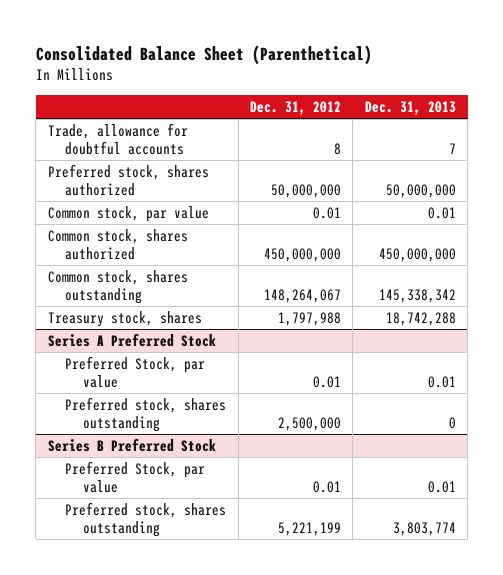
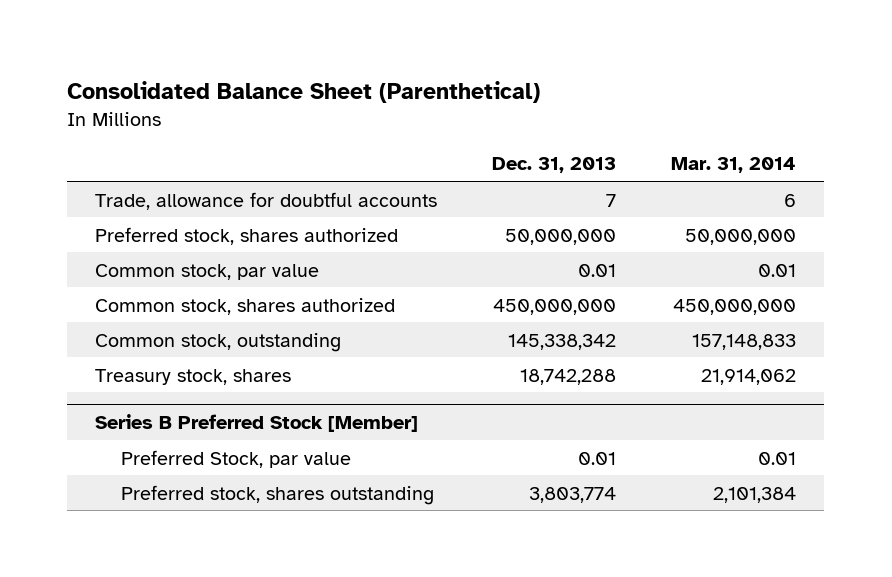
- | Dec. 31, 2012 | Dec. 31, 2013
+ | Dec. 31, 2013 | Mar. 31, 2014
- Common stock, shares outstanding | 148,264,067 | 145,338,342
+ Common stock, outstanding | 145,338,342 | 157,148,833
- Series A Preferred Stock
- Preferred Stock, par value | 0.01 | 0.01
- Preferred stock, shares outstanding | 2,500,000 | 0
- Series B Preferred Stock
+ Series B Preferred Stock [Member]

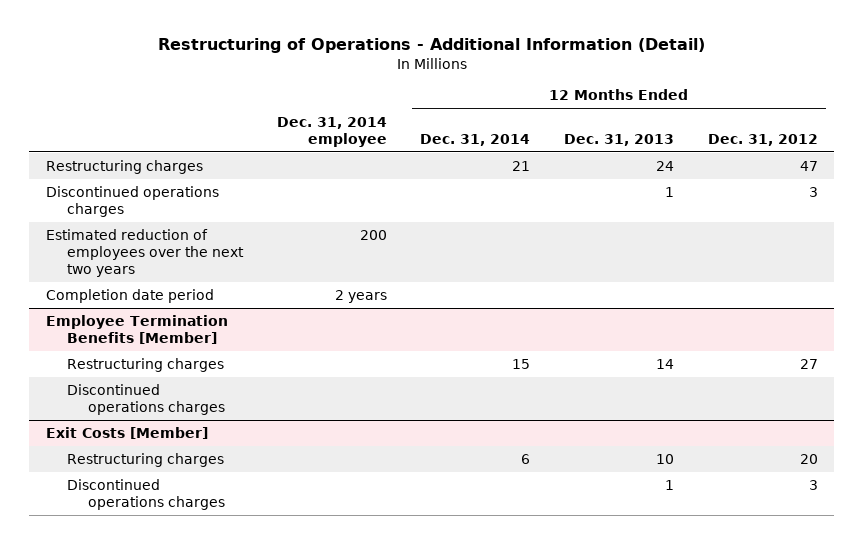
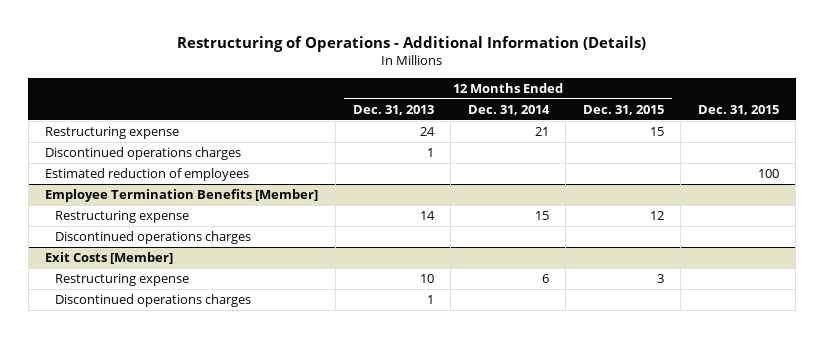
- Restructuring of Operations - Additional Information (Detail)
+ Restructuring of Operations - Additional Information (Details)
- | Dec. 31, 2014 employee | 12 Months Ended Dec. 31, 2014 | 12 Months Ended Dec. 31, 2013 | 12 Months Ended Dec. 31, 2012
+ | 12 Months Ended Dec. 31, 2013 | 12 Months Ended Dec. 31, 2014 | 12 Months Ended Dec. 31, 2015 | Dec. 31, 2015
- Restructuring charges | | 21 | 24 | 47
+ Restructuring expense | 24 | 21 | 15 |
- Estimated reduction of employees over the next two years | 200 | | |
- Completion date period | 2 years | | |
+ Estimated reduction of employees | | | | 100
@ Employee Termination Benefits [Member]
- Restructuring charges | | 15 | 14 | 27
+ Restructuring expense | 14 | 15 | 12 |
@ Exit Costs [Member]
- Restructuring charges | | 6 | 10 | 20
+ Restructuring expense | 10 | 6 | 3 |

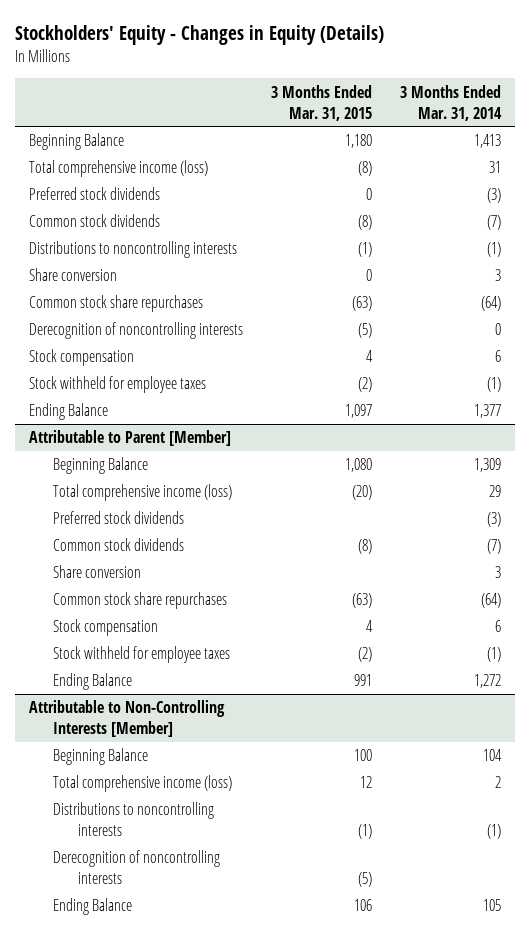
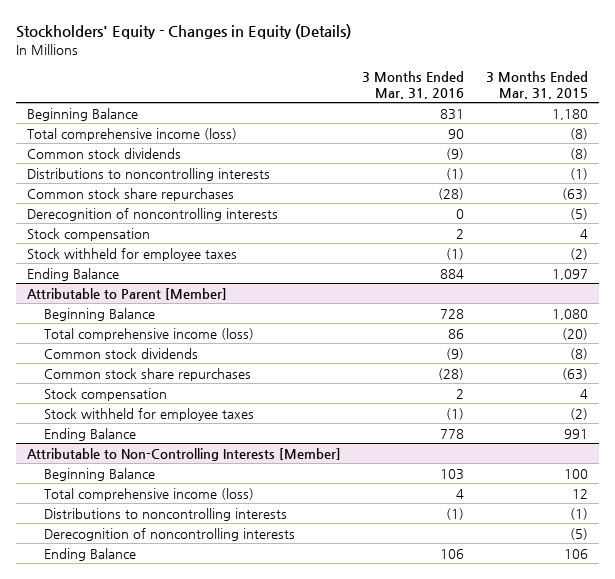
- | 3 Months Ended Mar. 31, 2015 | 3 Months Ended Mar. 31, 2014
+ | 3 Months Ended Mar. 31, 2016 | 3 Months Ended Mar. 31, 2015
- Preferred stock dividends | 0 | (3)
- Share conversion | 0 | 3
@ Attributable to Parent [Member]
- Preferred stock dividends | | (3)
- Share conversion | | 3

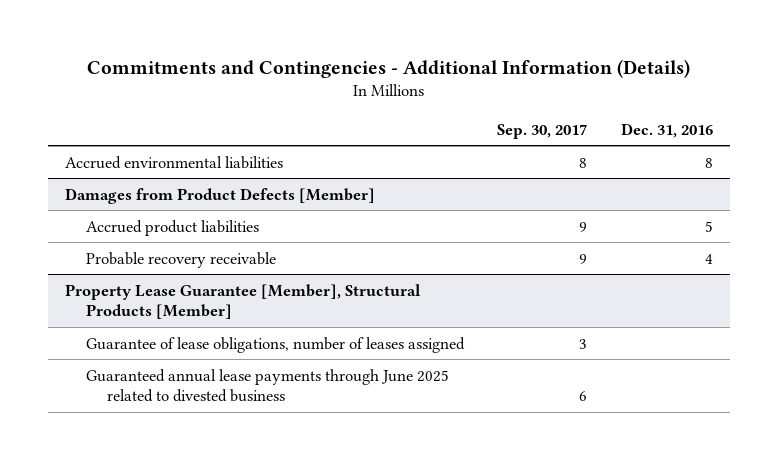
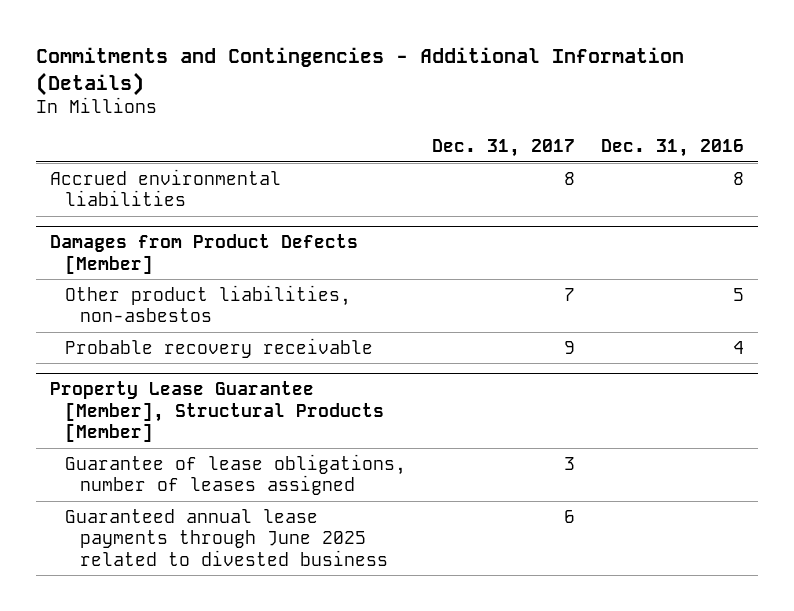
- | Sep. 30, 2017 | Dec. 31, 2016
+ | Dec. 31, 2017 | Dec. 31, 2016
@ Damages from Product Defects [Member]
- Accrued product liabilities | 9 | 5
+ Other product liabilities, non-asbestos | 7 | 5

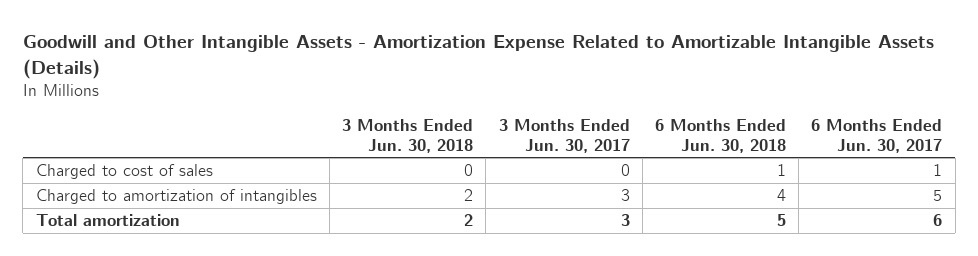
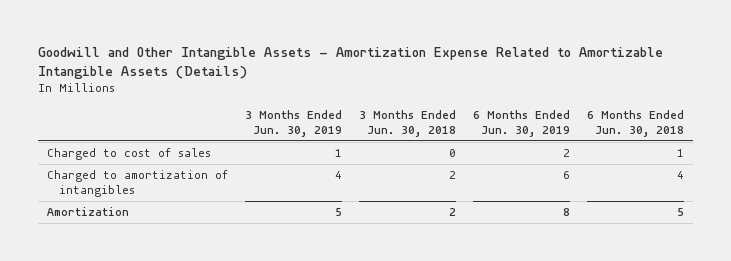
- | 3 Months Ended Jun. 30, 2018 | 3 Months Ended Jun. 30, 2017 | 6 Months Ended Jun. 30, 2018 | 6 Months Ended Jun. 30, 2017
+ | 3 Months Ended Jun. 30, 2019 | 3 Months Ended Jun. 30, 2018 | 6 Months Ended Jun. 30, 2019 | 6 Months Ended Jun. 30, 2018
- Total amortization | 2 | 3 | 5 | 6
+ Amortization | 5 | 2 | 8 | 5

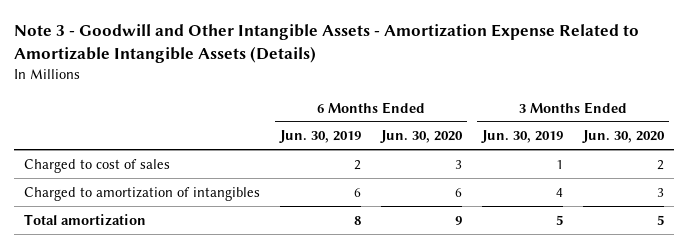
- Goodwill and Other Intangible Assets - Amortization Expense Related to Amortizable Intangible Assets (Details)
+ Note 3 - Goodwill and Other Intangible Assets - Amortization Expense Related to Amortizable Intangible Assets (Details)
- | 3 Months Ended Jun. 30, 2019 | 3 Months Ended Jun. 30, 2018 | 6 Months Ended Jun. 30, 2019 | 6 Months Ended Jun. 30, 2018
+ | 6 Months Ended Jun. 30, 2019 | 6 Months Ended Jun. 30, 2020 | 3 Months Ended Jun. 30, 2019 | 3 Months Ended Jun. 30, 2020
- Amortization | 5 | 2 | 8 | 5
+ Total amortization | 8 | 9 | 5 | 5

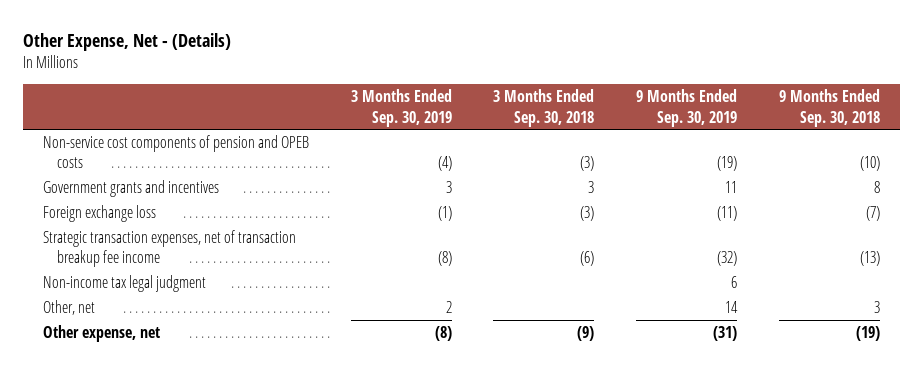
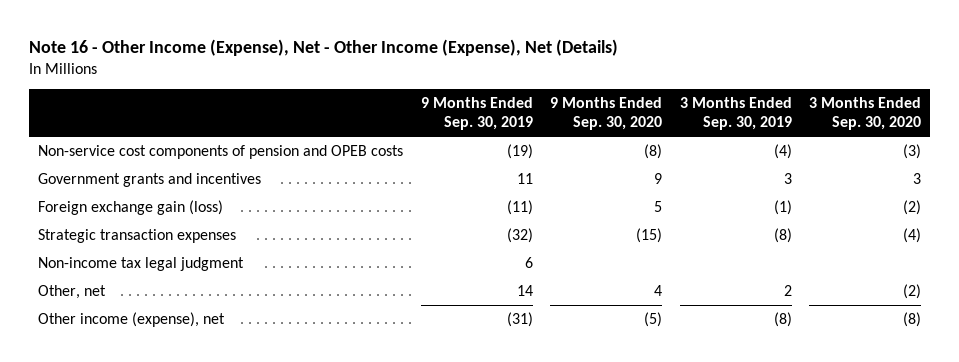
- Other Expense, Net - (Details)
+ Note 16 - Other Income (Expense), Net - Other Income (Expense), Net (Details)
- | 3 Months Ended Sep. 30, 2019 | 3 Months Ended Sep. 30, 2018 | 9 Months Ended Sep. 30, 2019 | 9 Months Ended Sep. 30, 2018
+ | 9 Months Ended Sep. 30, 2019 | 9 Months Ended Sep. 30, 2020 | 3 Months Ended Sep. 30, 2019 | 3 Months Ended Sep. 30, 2020
- Foreign exchange loss | (1) | (3) | (11) | (7)
- Strategic transaction expenses, net of transaction breakup fee income | (8) | (6) | (32) | (13)
+ Foreign exchange gain (loss) | (11) | 5 | (1) | (2)
+ Strategic transaction expenses | (32) | (15) | (8) | (4)
- Other expense, net | (8) | (9) | (31) | (19)
+ Other income (expense), net | (31) | (5) | (8) | (8)

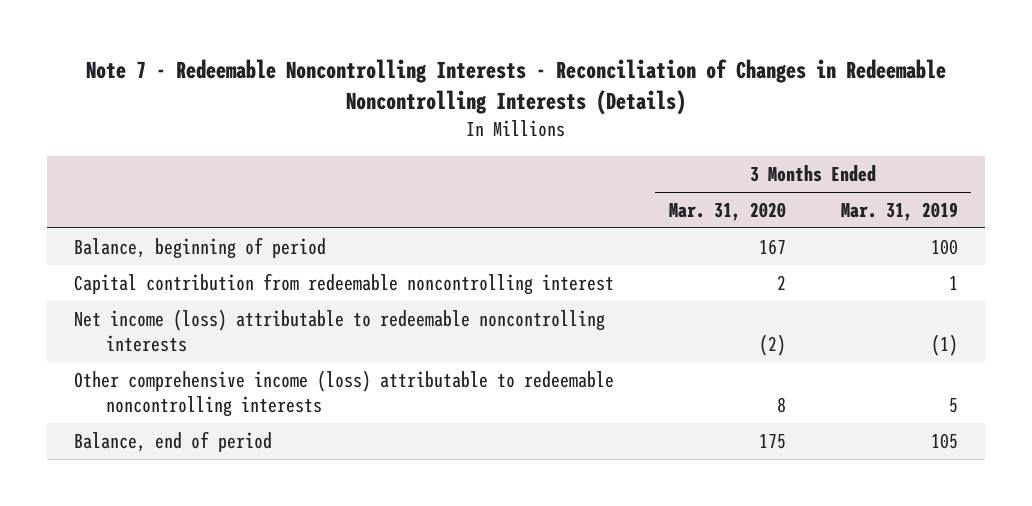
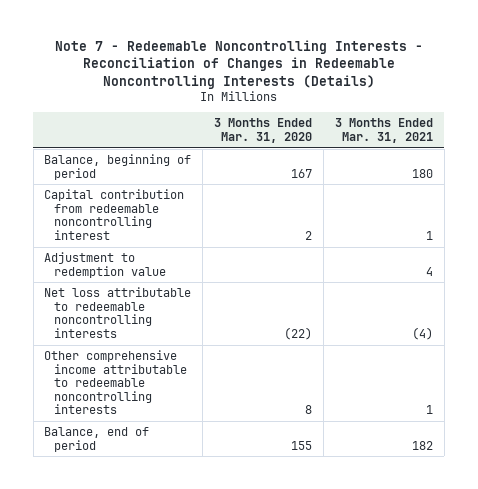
- | 3 Months Ended Mar. 31, 2020 | 3 Months Ended Mar. 31, 2019
+ | 3 Months Ended Mar. 31, 2020 | 3 Months Ended Mar. 31, 2021
- Net income (loss) attributable to redeemable noncontrolling interests | (2) | (1)
- Other comprehensive income (loss) attributable to redeemable noncontrolling interests | 8 | 5
- Balance, end of period | 175 | 105
+ Adjustment to redemption value | | 4
+ Net loss attributable to redeemable noncontrolling interests | (22) | (4)
+ Other comprehensive income attributable to redeemable noncontrolling interests | 8 | 1
+ Balance, end of period | 155 | 182

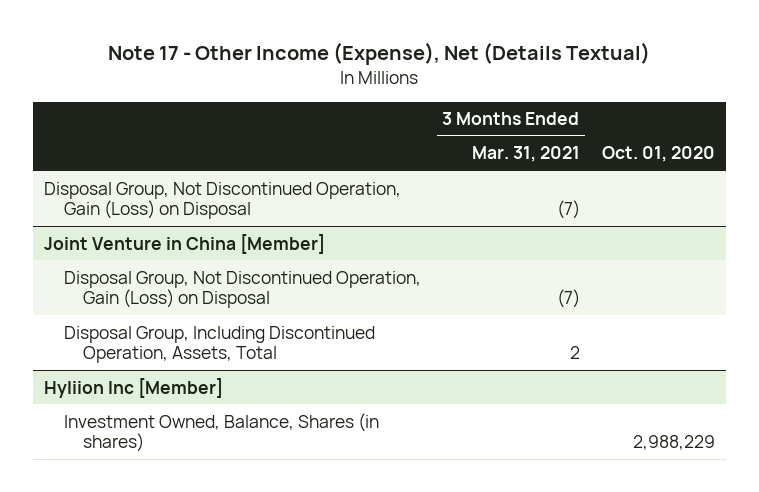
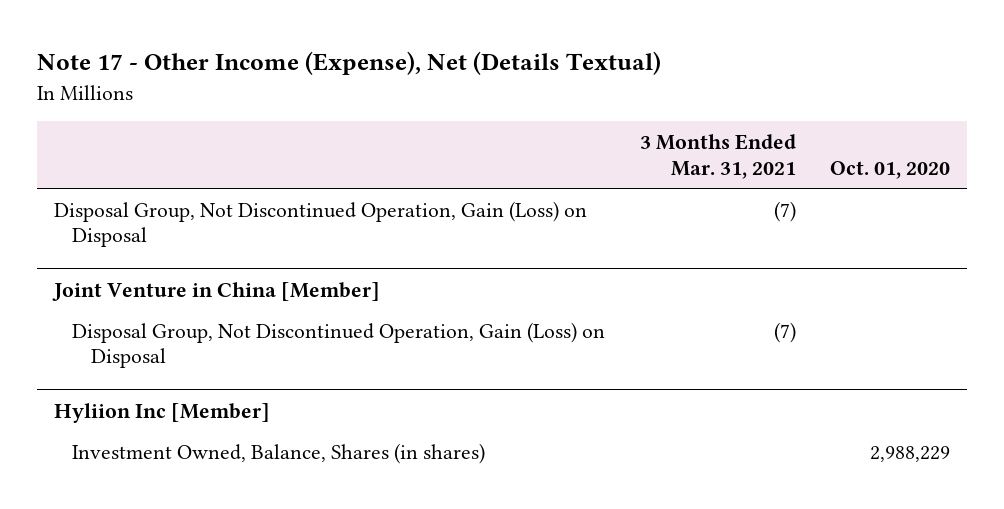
@ Joint Venture in China [Member]
- Disposal Group, Including Discontinued Operation, Assets, Total | 2 |

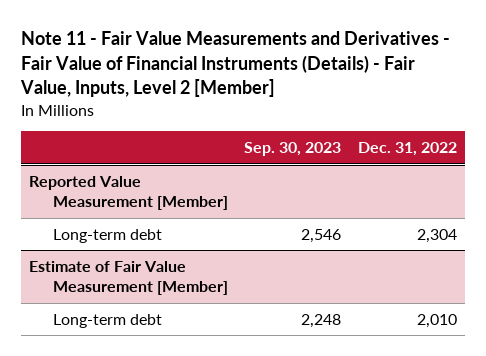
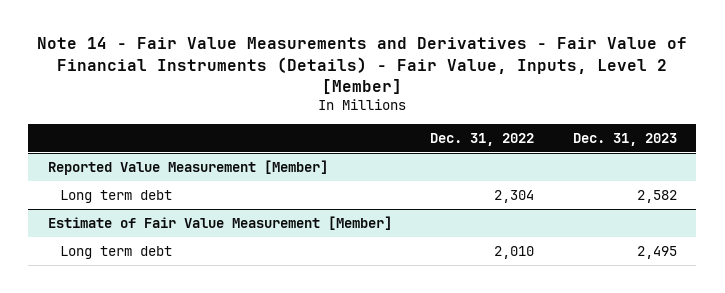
- Note 11 - Fair Value Measurements and Derivatives - Fair Value of Financial Instruments (Details) - Fair Value, Inputs, Level 2 [Member]
+ Note 14 - Fair Value Measurements and Derivatives - Fair Value of Financial Instruments (Details) - Fair Value, Inputs, Level 2 [Member]
- | Sep. 30, 2023 | Dec. 31, 2022
+ | Dec. 31, 2022 | Dec. 31, 2023
@ Reported Value Measurement [Member]
- Long-term debt | 2,546 | 2,304
+ Long term debt | 2,304 | 2,582
@ Estimate of Fair Value Measurement [Member]
- Long-term debt | 2,248 | 2,010
+ Long term debt | 2,010 | 2,495

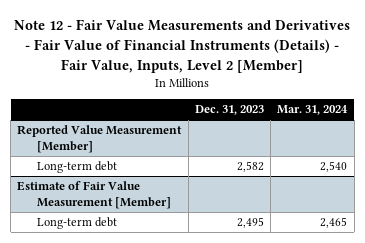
- Note 14 - Fair Value Measurements and Derivatives - Fair Value of Financial Instruments (Details) - Fair Value, Inputs, Level 2 [Member]
+ Note 12 - Fair Value Measurements and Derivatives - Fair Value of Financial Instruments (Details) - Fair Value, Inputs, Level 2 [Member]
- | Dec. 31, 2022 | Dec. 31, 2023
+ | Dec. 31, 2023 | Mar. 31, 2024
@ Reported Value Measurement [Member]
- Long term debt | 2,304 | 2,582
+ Long-term debt | 2,582 | 2,540
@ Estimate of Fair Value Measurement [Member]
- Long term debt | 2,010 | 2,495
+ Long-term debt | 2,495 | 2,465

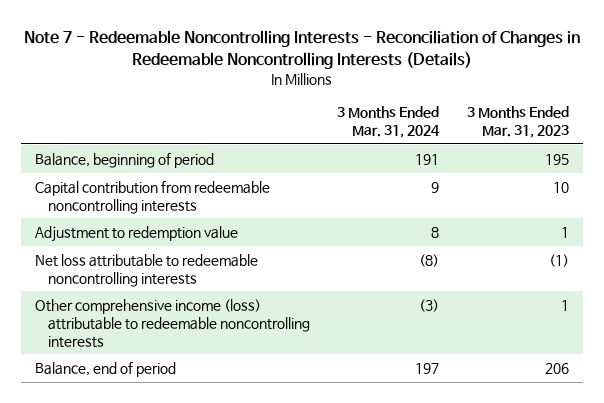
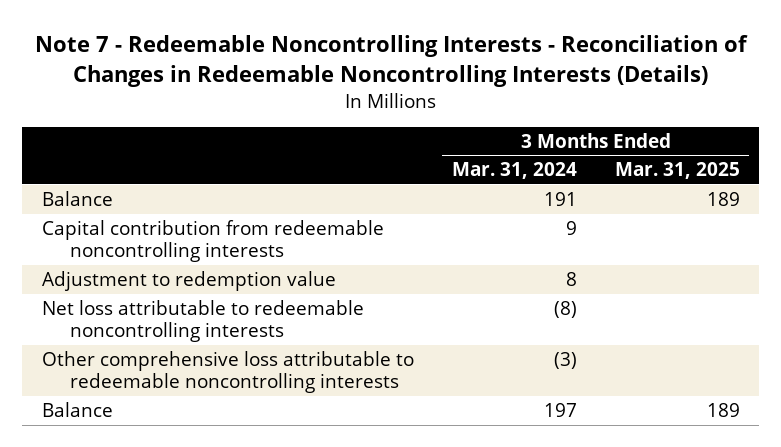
- | 3 Months Ended Mar. 31, 2024 | 3 Months Ended Mar. 31, 2023
+ | 3 Months Ended Mar. 31, 2024 | 3 Months Ended Mar. 31, 2025
- Balance, beginning of period | 191 | 195
+ Balance | 191 | 189
- Other comprehensive income (loss) attributable to redeemable noncontrolling interests | (3) | 1
- Balance, end of period | 197 | 206
+ Other comprehensive loss attributable to redeemable noncontrolling interests | (3) |
+ Balance | 197 | 189

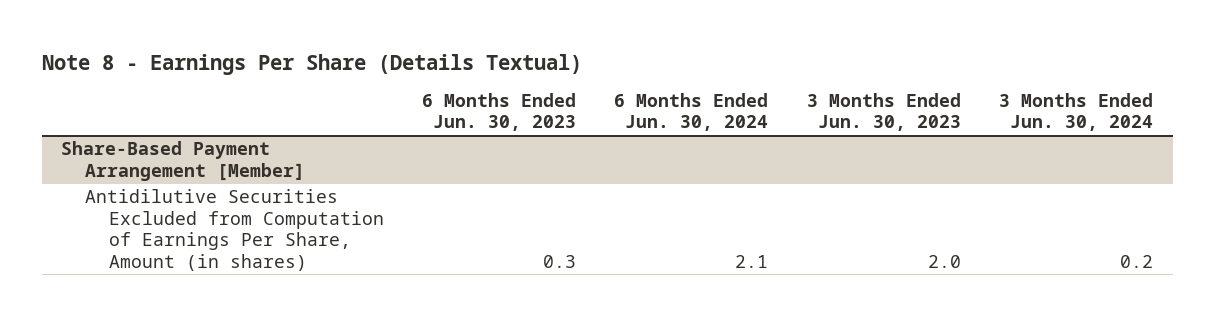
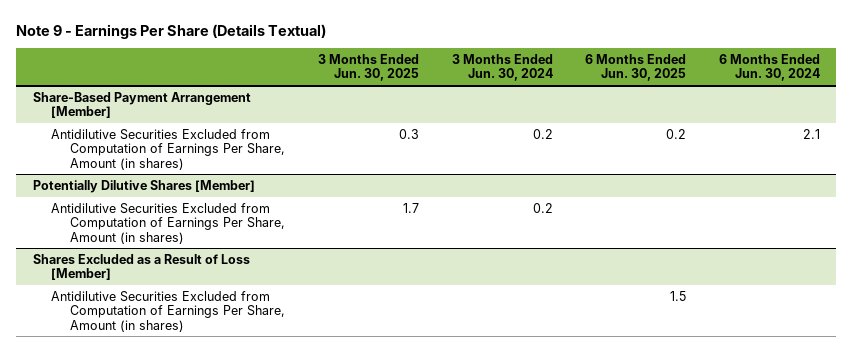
- Note 8 - Earnings Per Share (Details Textual)
+ Note 9 - Earnings Per Share (Details Textual)
- | 6 Months Ended Jun. 30, 2023 | 6 Months Ended Jun. 30, 2024 | 3 Months Ended Jun. 30, 2023 | 3 Months Ended Jun. 30, 2024
+ | 3 Months Ended Jun. 30, 2025 | 3 Months Ended Jun. 30, 2024 | 6 Months Ended Jun. 30, 2025 | 6 Months Ended Jun. 30, 2024
+ Potentially Dilutive Shares [Member]
+ Antidilutive Securities Excluded from Computation of Earnings Per Share, Amount (in shares) | 1.7 | 0.2 | |
+ Shares Excluded as a Result of Loss [Member]
+ Antidilutive Securities Excluded from Computation of Earnings Per Share, Amount (in shares) | | | 1.5 |

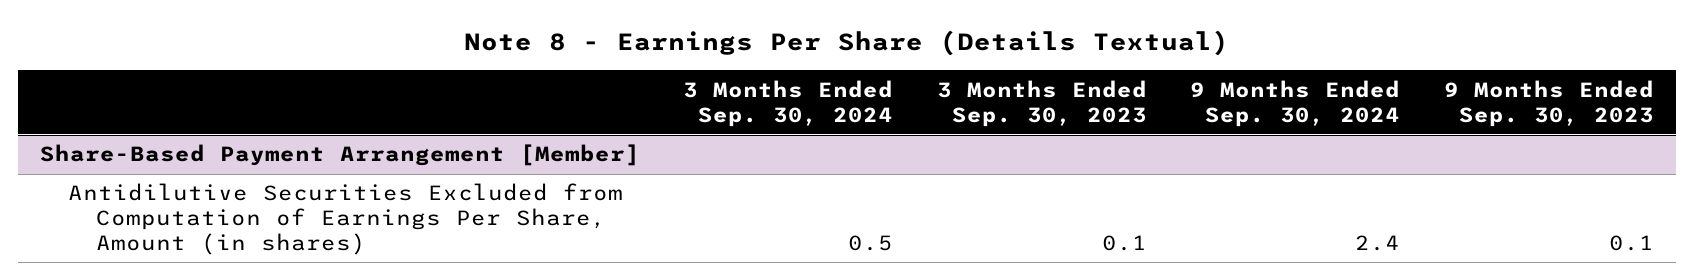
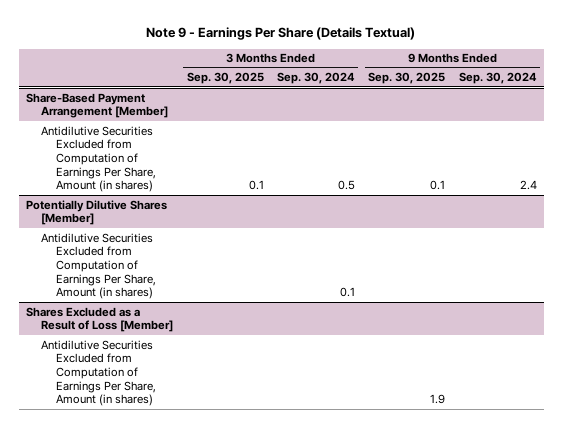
- Note 8 - Earnings Per Share (Details Textual)
+ Note 9 - Earnings Per Share (Details Textual)
- | 3 Months Ended Sep. 30, 2024 | 3 Months Ended Sep. 30, 2023 | 9 Months Ended Sep. 30, 2024 | 9 Months Ended Sep. 30, 2023
+ | 3 Months Ended Sep. 30, 2025 | 3 Months Ended Sep. 30, 2024 | 9 Months Ended Sep. 30, 2025 | 9 Months Ended Sep. 30, 2024
+ Potentially Dilutive Shares [Member]
+ Antidilutive Securities Excluded from Computation of Earnings Per Share, Amount (in shares) | | 0.1 | |
+ Shares Excluded as a Result of Loss [Member]
+ Antidilutive Securities Excluded from Computation of Earnings Per Share, Amount (in shares) | | | 1.9 |

